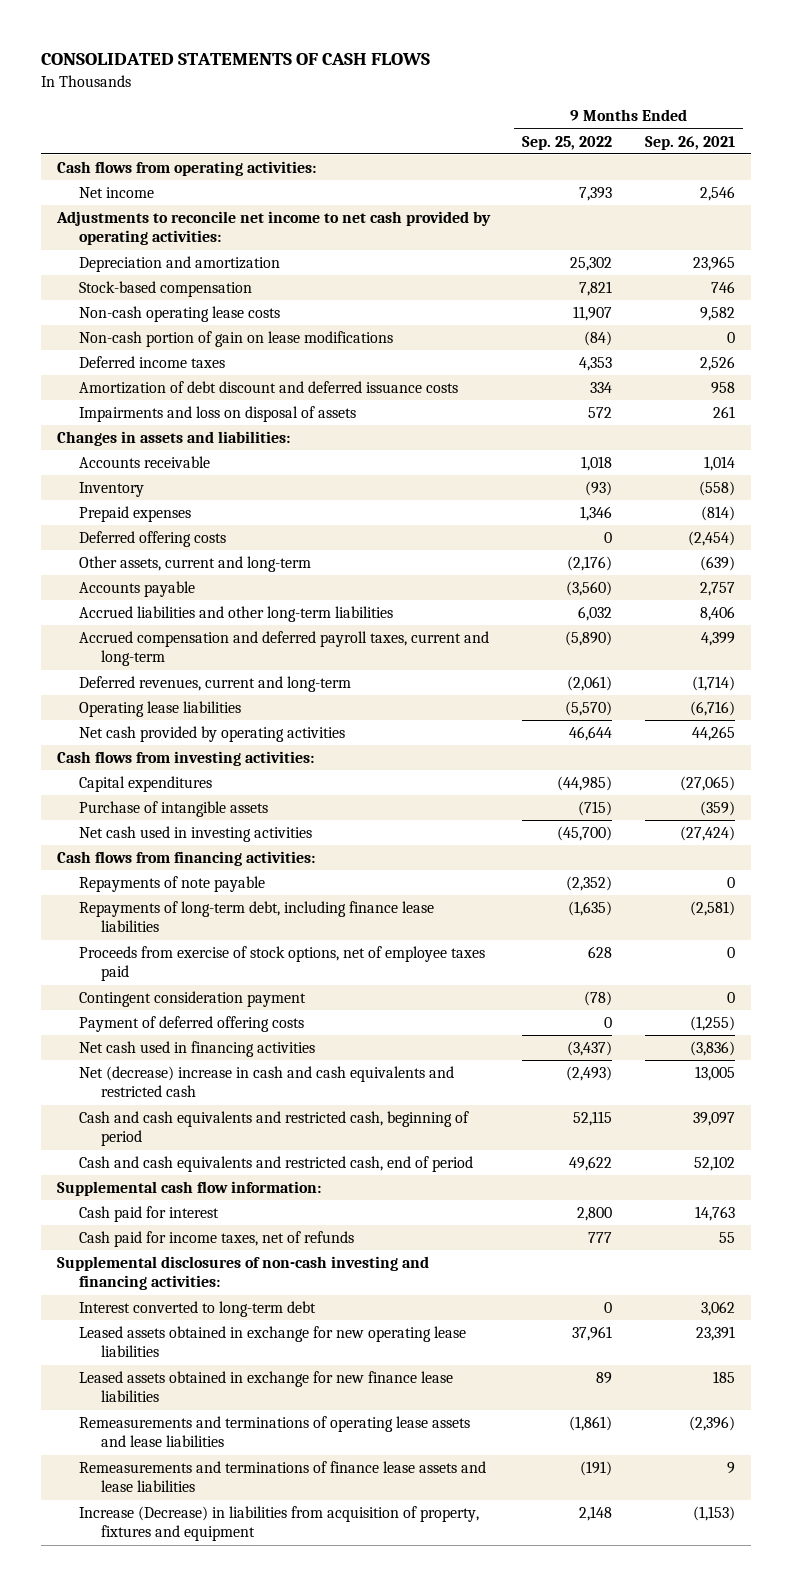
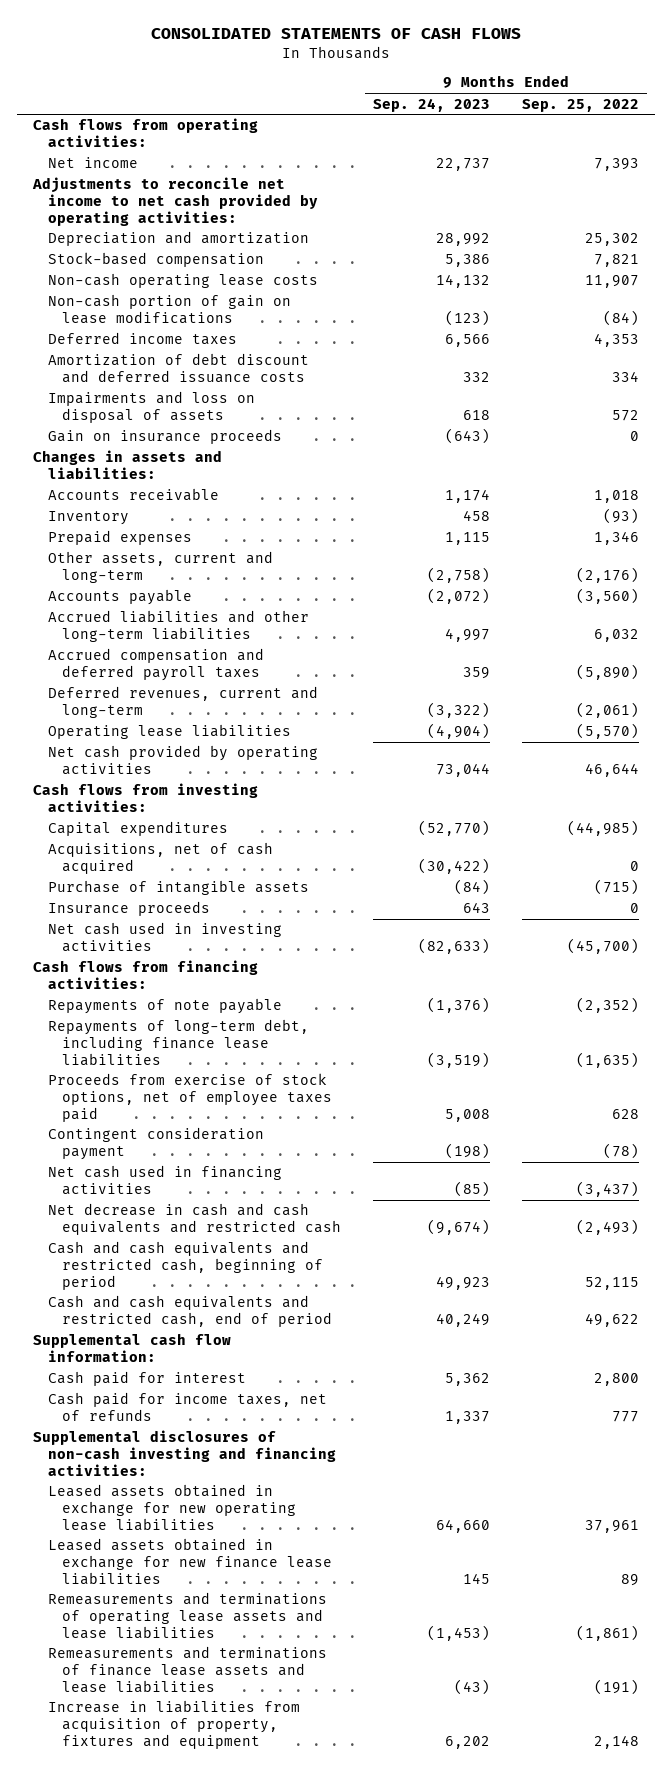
- | 9 Months Ended Sep. 25, 2022 | 9 Months Ended Sep. 26, 2021
+ | 9 Months Ended Sep. 24, 2023 | 9 Months Ended Sep. 25, 2022
+ Gain on insurance proceeds | (643) | 0
- Deferred offering costs | 0 | (2,454)
- Accrued compensation and deferred payroll taxes, current and long-term | (5,890) | 4,399
+ Accrued compensation and deferred payroll taxes | 359 | (5,890)
+ Acquisitions, net of cash acquired | (30,422) | 0
+ Insurance proceeds | 643 | 0
- Payment of deferred offering costs | 0 | (1,255)
- Net (decrease) increase in cash and cash equivalents and restricted cash | (2,493) | 13,005
+ Net decrease in cash and cash equivalents and restricted cash | (9,674) | (2,493)
- Interest converted to long-term debt | 0 | 3,062
- Increase (Decrease) in liabilities from acquisition of property, fixtures and equipment | 2,148 | (1,153)
+ Increase in liabilities from acquisition of property, fixtures and equipment | 6,202 | 2,148

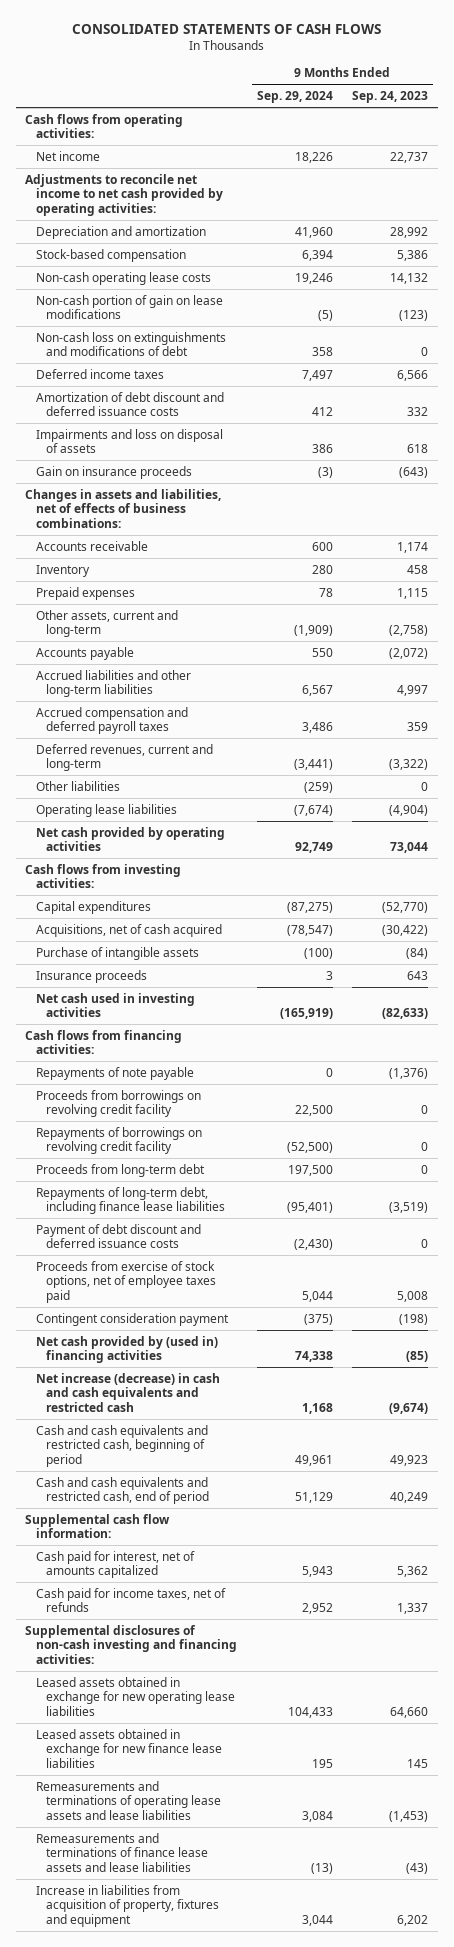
- | 9 Months Ended Sep. 24, 2023 | 9 Months Ended Sep. 25, 2022
+ | 9 Months Ended Sep. 29, 2024 | 9 Months Ended Sep. 24, 2023
+ Non-cash loss on extinguishments and modifications of debt | 358 | 0
- Changes in assets and liabilities:
+ Changes in assets and liabilities, net of effects of business combinations:
+ Other liabilities | (259) | 0
+ Proceeds from borrowings on revolving credit facility | 22,500 | 0
+ Repayments of borrowings on revolving credit facility | (52,500) | 0
+ Proceeds from long-term debt | 197,500 | 0
+ Payment of debt discount and deferred issuance costs | (2,430) | 0
- Net cash used in financing activities | (85) | (3,437)
- Net decrease in cash and cash equivalents and restricted cash | (9,674) | (2,493)
+ Net cash provided by (used in) financing activities | 74,338 | (85)
+ Net increase (decrease) in cash and cash equivalents and restricted cash | 1,168 | (9,674)
- Cash paid for interest | 5,362 | 2,800
+ Cash paid for interest, net of amounts capitalized | 5,943 | 5,362

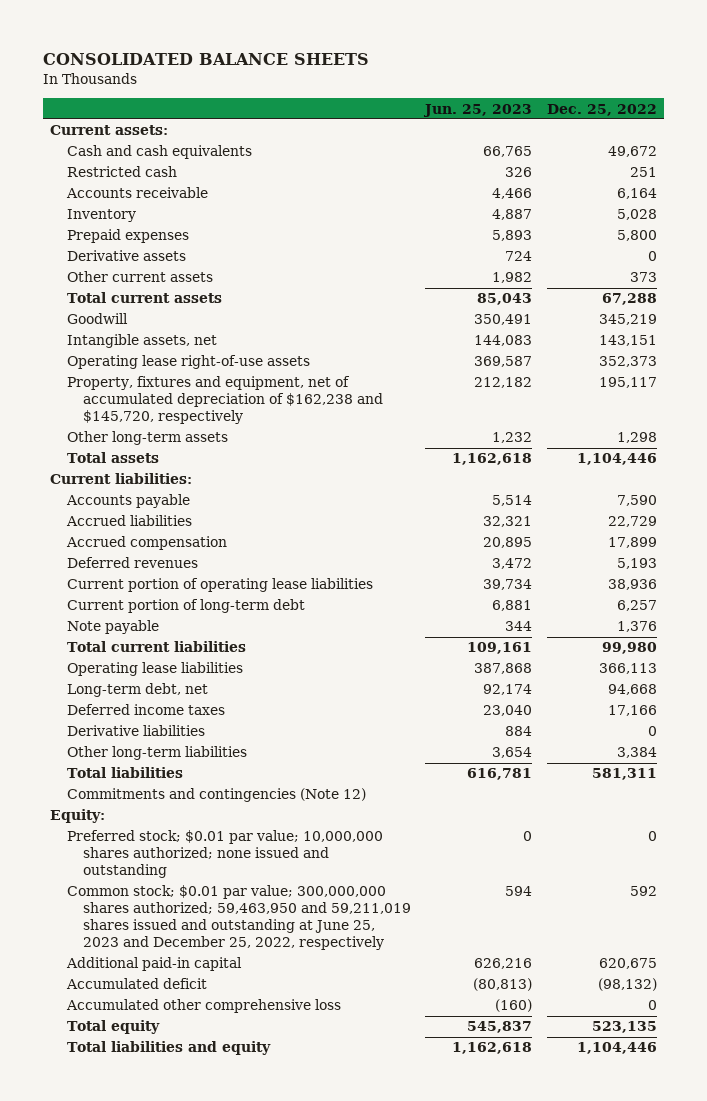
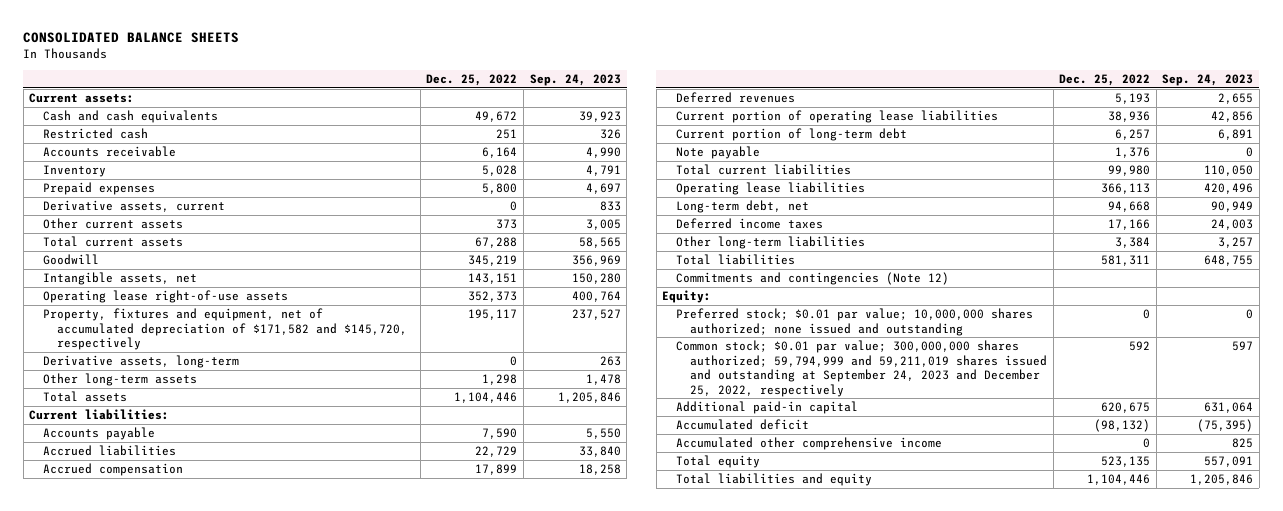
- | Jun. 25, 2023 | Dec. 25, 2022
+ | Dec. 25, 2022 | Sep. 24, 2023
- Derivative assets | 724 | 0
+ Derivative assets, current | 0 | 833
- Property, fixtures and equipment, net of accumulated depreciation of $162,238 and $145,720, respectively | 212,182 | 195,117
+ Property, fixtures and equipment, net of accumulated depreciation of $171,582 and $145,720, respectively | 195,117 | 237,527
+ Derivative assets, long-term | 0 | 263
- Derivative liabilities | 884 | 0
- Common stock; $0.01 par value; 300,000,000 shares authorized; 59,463,950 and 59,211,019 shares issued and outstanding at June 25, 2023 and December 25, 2022, respectively | 594 | 592
+ Common stock; $0.01 par value; 300,000,000 shares authorized; 59,794,999 and 59,211,019 shares issued and outstanding at September 24, 2023 and December 25, 2022, respectively | 592 | 597
- Accumulated other comprehensive loss | (160) | 0
+ Accumulated other comprehensive income | 0 | 825

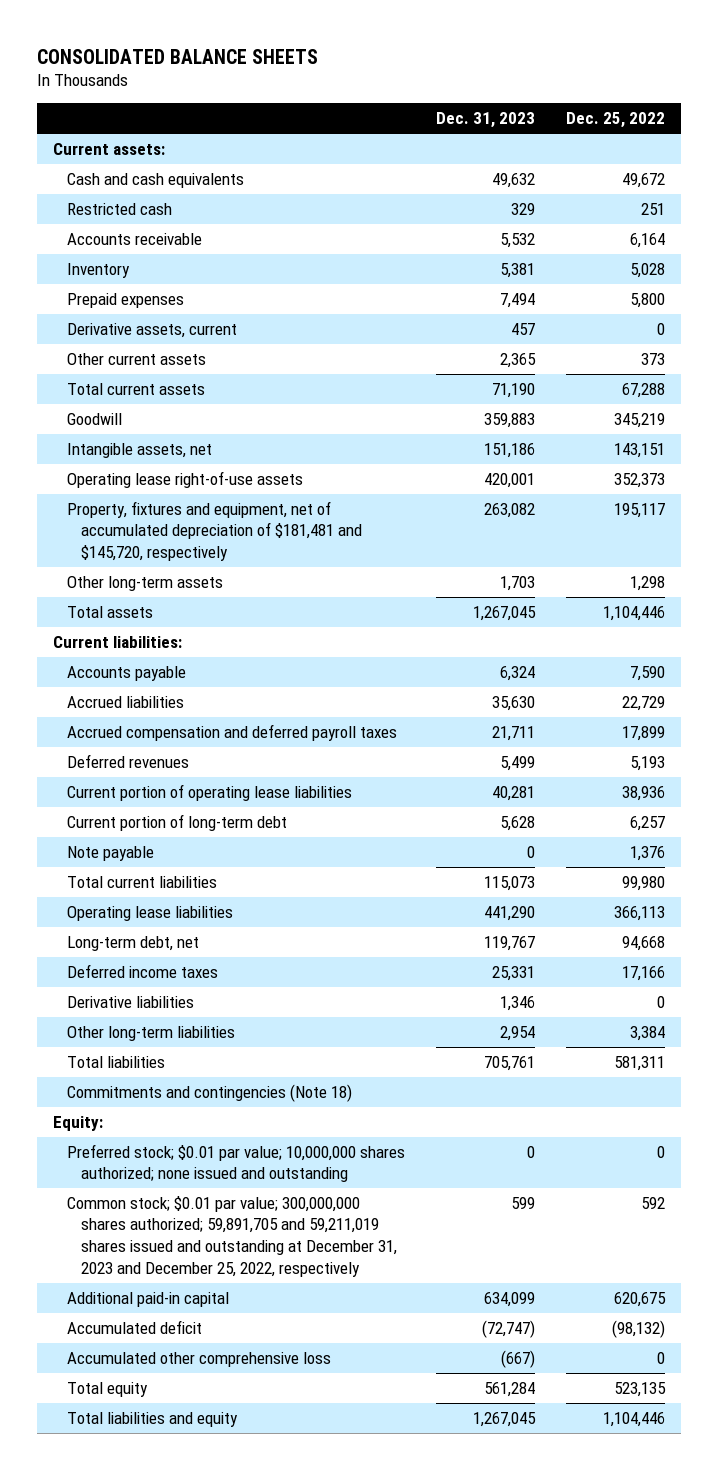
- | Dec. 25, 2022 | Sep. 24, 2023
+ | Dec. 31, 2023 | Dec. 25, 2022
- Property, fixtures and equipment, net of accumulated depreciation of $171,582 and $145,720, respectively | 195,117 | 237,527
- Derivative assets, long-term | 0 | 263
+ Property, fixtures and equipment, net of accumulated depreciation of $181,481 and $145,720, respectively | 263,082 | 195,117
- Accrued compensation | 17,899 | 18,258
+ Accrued compensation and deferred payroll taxes | 21,711 | 17,899
+ Derivative liabilities | 1,346 | 0
- Commitments and contingencies (Note 12)
+ Commitments and contingencies (Note 18)
- Common stock; $0.01 par value; 300,000,000 shares authorized; 59,794,999 and 59,211,019 shares issued and outstanding at September 24, 2023 and December 25, 2022, respectively | 592 | 597
+ Common stock; $0.01 par value; 300,000,000 shares authorized; 59,891,705 and 59,211,019 shares issued and outstanding at December 31, 2023 and December 25, 2022, respectively | 599 | 592
- Accumulated other comprehensive income | 0 | 825
+ Accumulated other comprehensive loss | (667) | 0

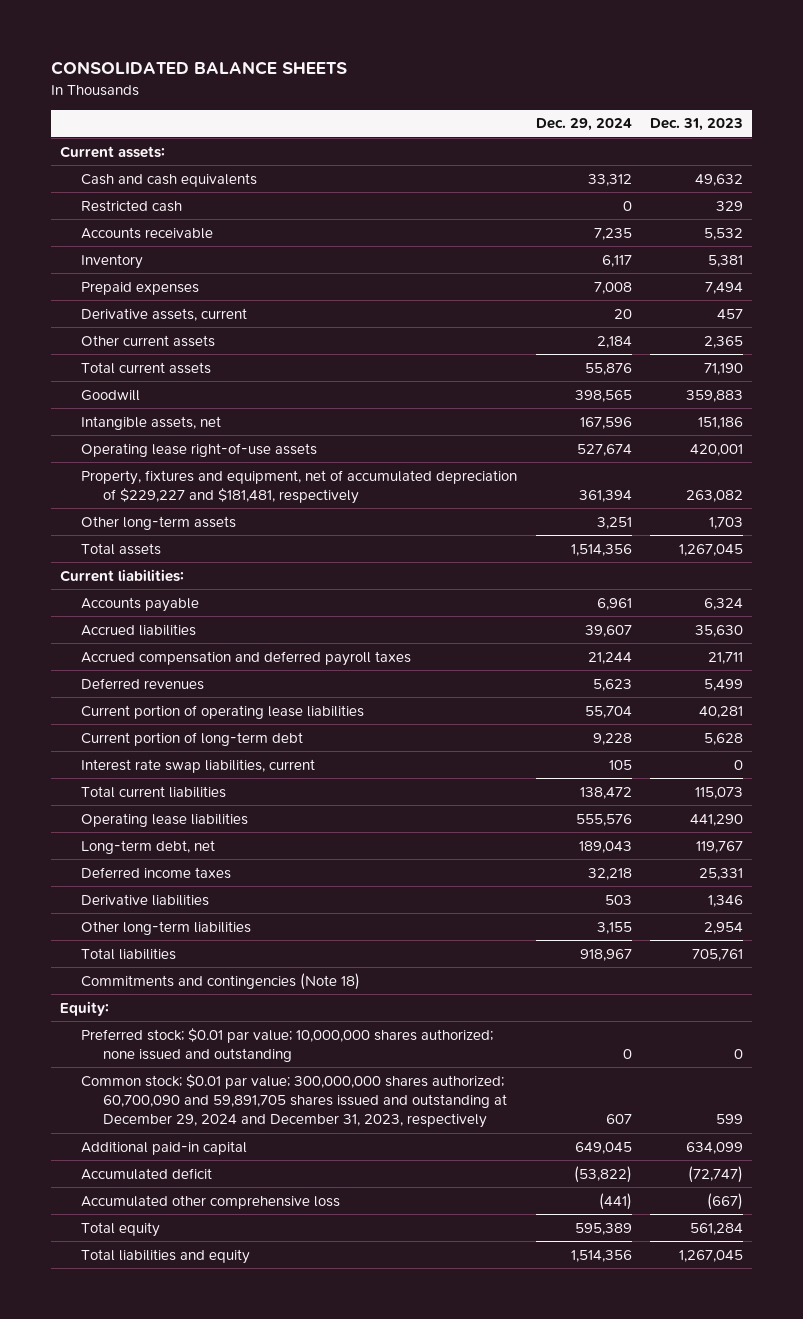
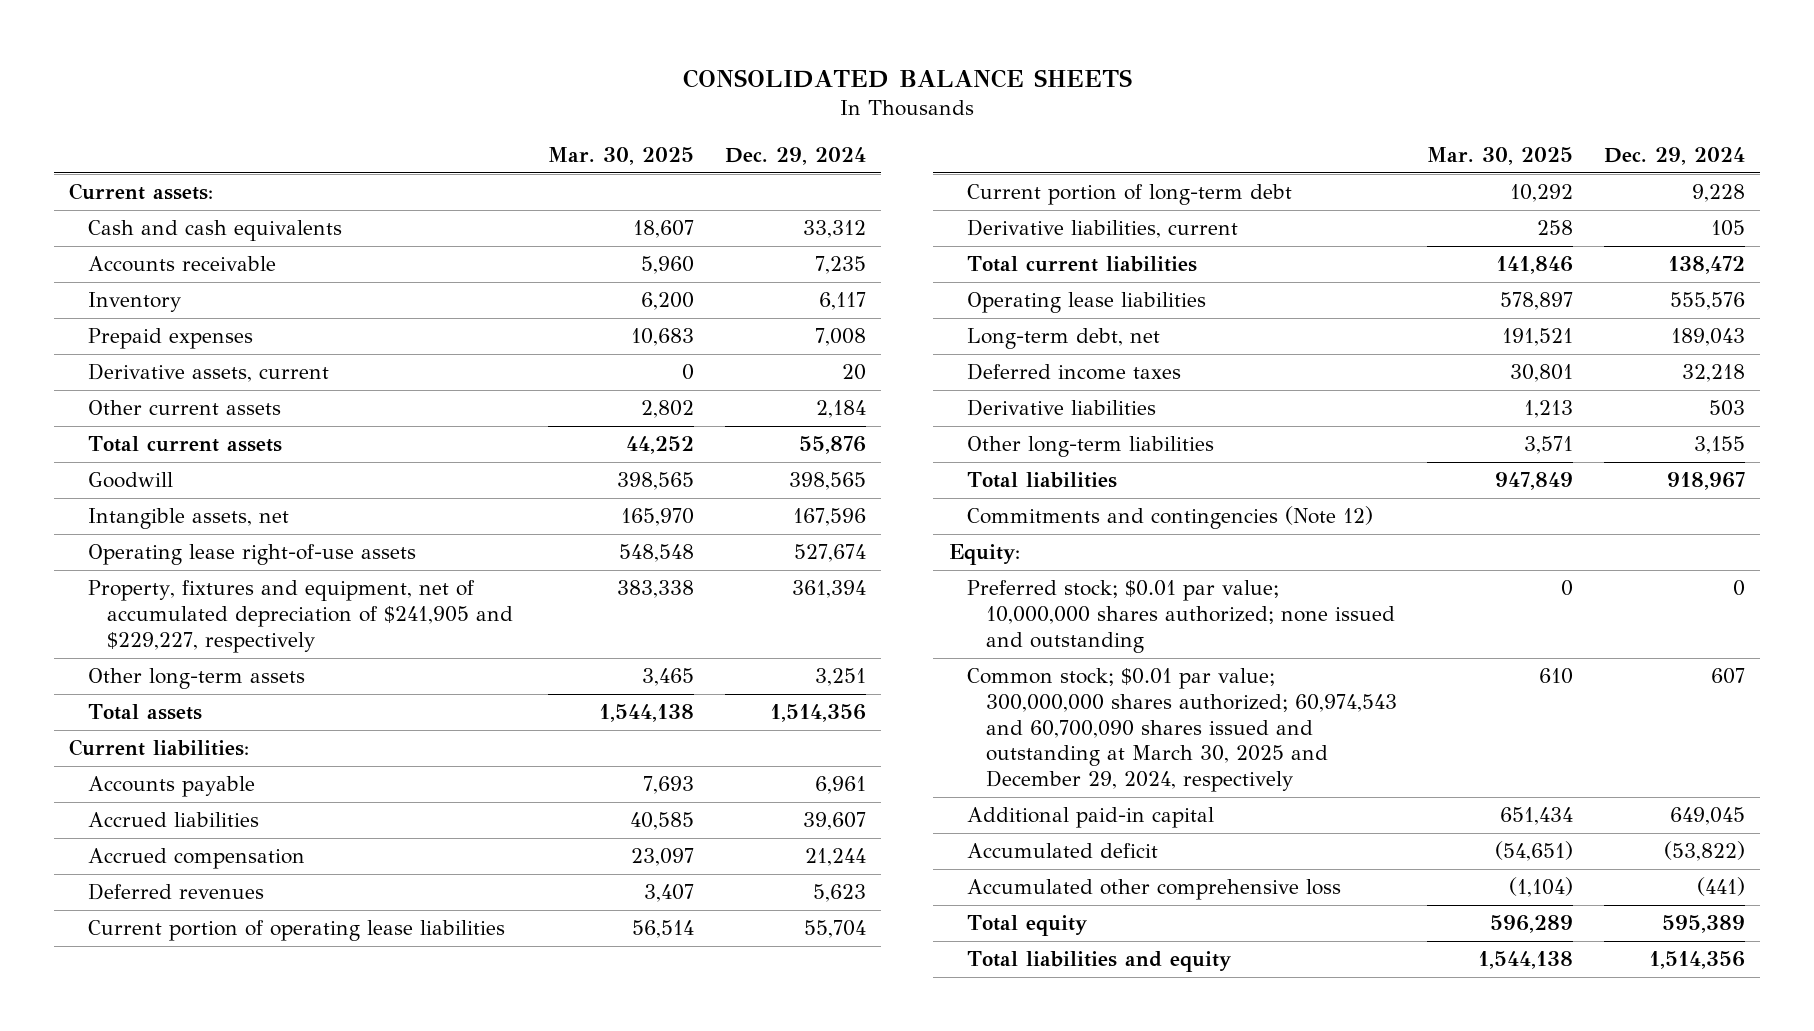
- | Dec. 29, 2024 | Dec. 31, 2023
+ | Mar. 30, 2025 | Dec. 29, 2024
- Restricted cash | 0 | 329
- Property, fixtures and equipment, net of accumulated depreciation of $229,227 and $181,481, respectively | 361,394 | 263,082
+ Property, fixtures and equipment, net of accumulated depreciation of $241,905 and $229,227, respectively | 383,338 | 361,394
- Accrued compensation and deferred payroll taxes | 21,244 | 21,711
+ Accrued compensation | 23,097 | 21,244
- Interest rate swap liabilities, current | 105 | 0
+ Derivative liabilities, current | 258 | 105
- Commitments and contingencies (Note 18)
+ Commitments and contingencies (Note 12)
- Common stock; $0.01 par value; 300,000,000 shares authorized; 60,700,090 and 59,891,705 shares issued and outstanding at December 29, 2024 and December 31, 2023, respectively | 607 | 599
+ Common stock; $0.01 par value; 300,000,000 shares authorized; 60,974,543 and 60,700,090 shares issued and outstanding at March 30, 2025 and December 29, 2024, respectively | 610 | 607

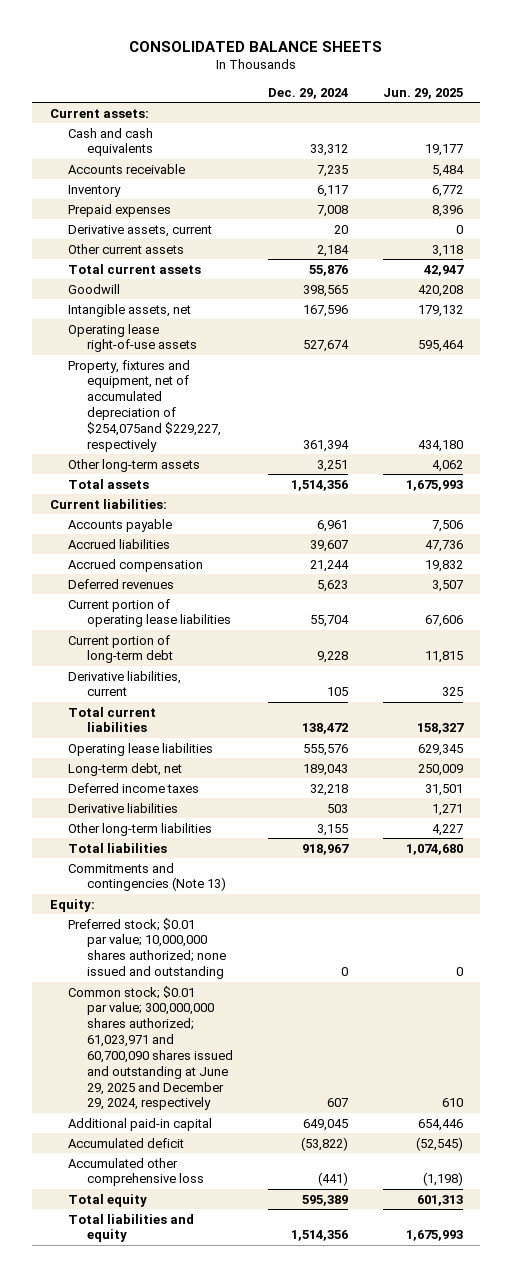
- | Mar. 30, 2025 | Dec. 29, 2024
+ | Dec. 29, 2024 | Jun. 29, 2025
- Property, fixtures and equipment, net of accumulated depreciation of $241,905 and $229,227, respectively | 383,338 | 361,394
+ Property, fixtures and equipment, net of accumulated depreciation of $254,075and $229,227, respectively | 361,394 | 434,180
- Commitments and contingencies (Note 12)
+ Commitments and contingencies (Note 13)
- Common stock; $0.01 par value; 300,000,000 shares authorized; 60,974,543 and 60,700,090 shares issued and outstanding at March 30, 2025 and December 29, 2024, respectively | 610 | 607
+ Common stock; $0.01 par value; 300,000,000 shares authorized; 61,023,971 and 60,700,090 shares issued and outstanding at June 29, 2025 and December 29, 2024, respectively | 607 | 610

